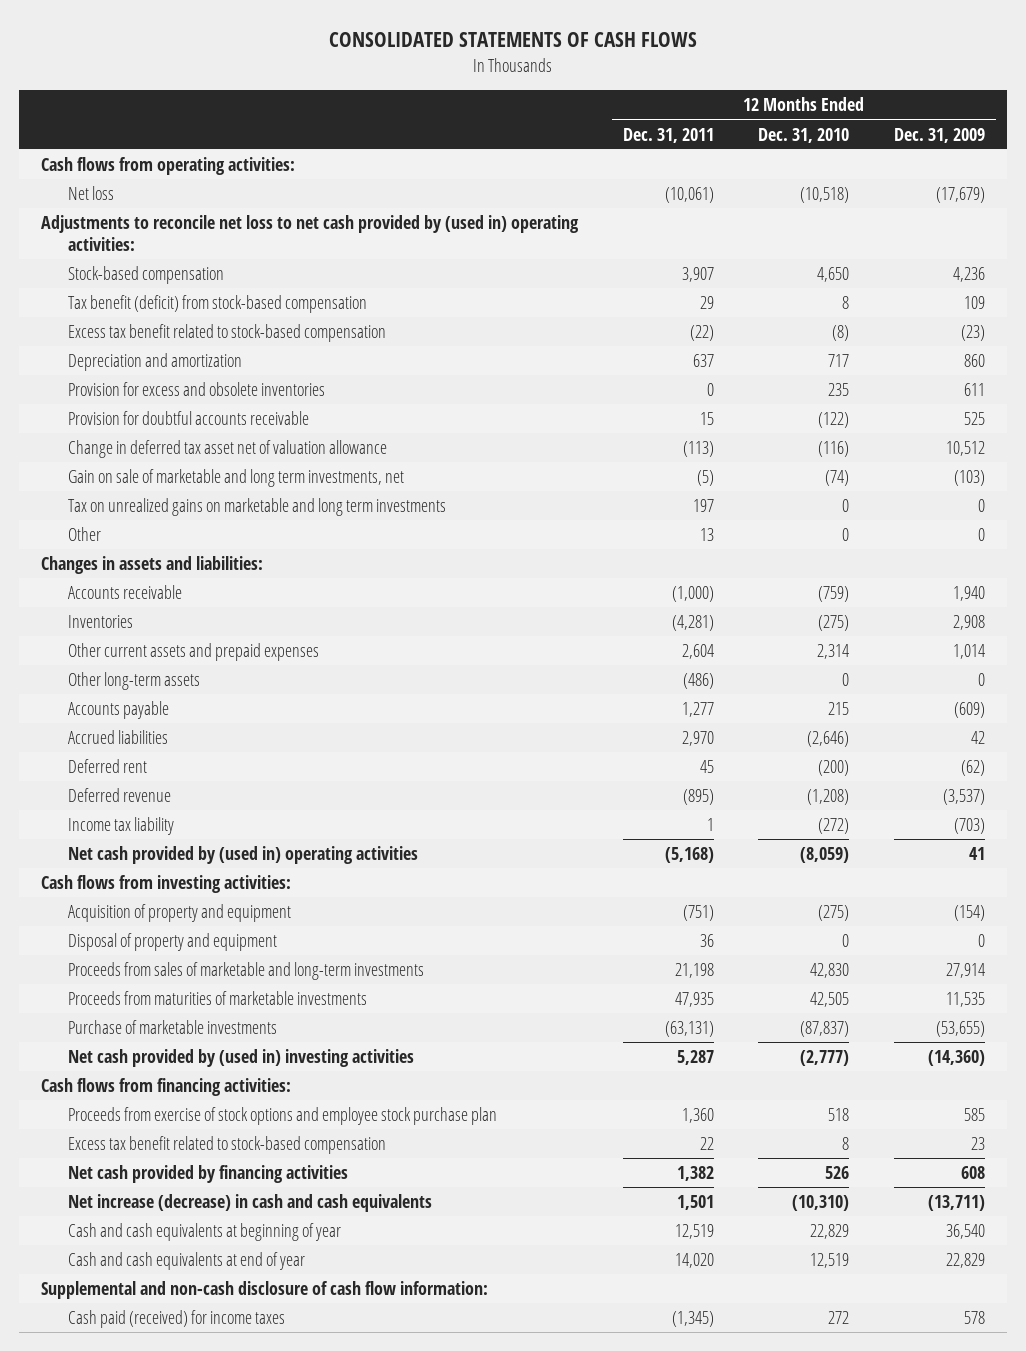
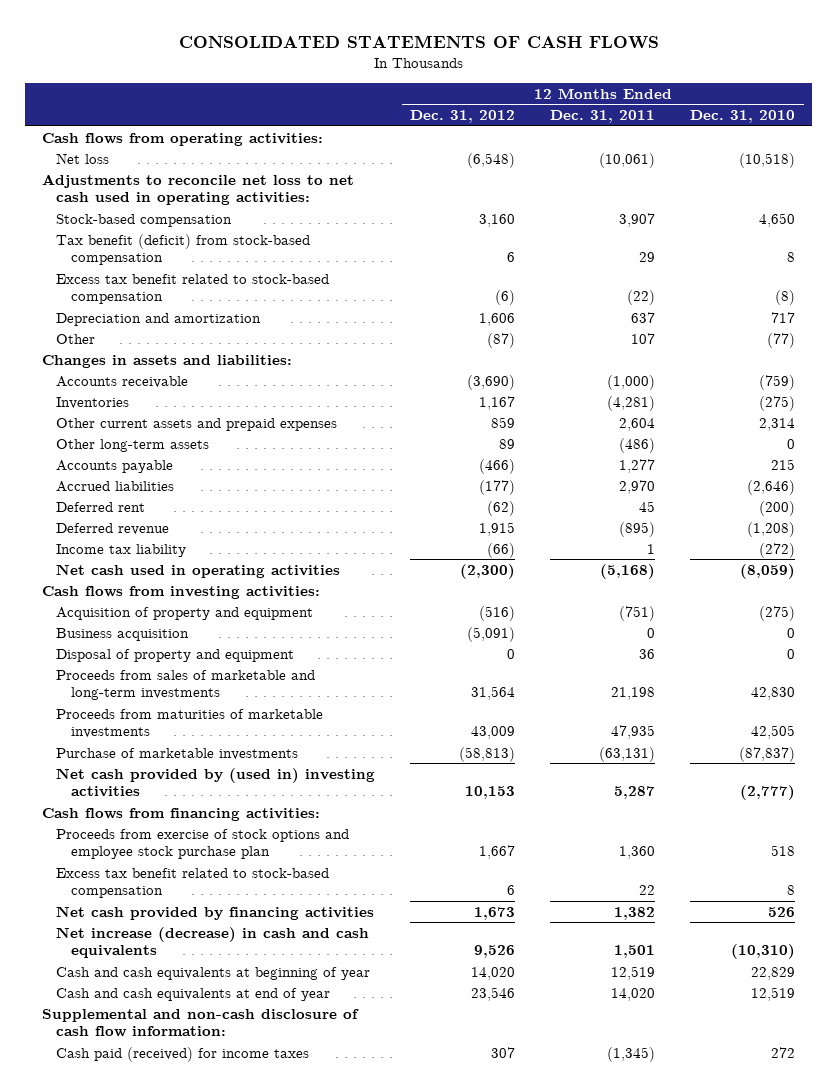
- | 12 Months Ended Dec. 31, 2011 | 12 Months Ended Dec. 31, 2010 | 12 Months Ended Dec. 31, 2009
+ | 12 Months Ended Dec. 31, 2012 | 12 Months Ended Dec. 31, 2011 | 12 Months Ended Dec. 31, 2010
- Adjustments to reconcile net loss to net cash provided by (used in) operating activities:
+ Adjustments to reconcile net loss to net cash used in operating activities:
- Provision for excess and obsolete inventories | 0 | 235 | 611
- Provision for doubtful accounts receivable | 15 | (122) | 525
- Change in deferred tax asset net of valuation allowance | (113) | (116) | 10,512
- Gain on sale of marketable and long term investments, net | (5) | (74) | (103)
- Tax on unrealized gains on marketable and long term investments | 197 | 0 | 0
- Other | 13 | 0 | 0
+ Other | (87) | 107 | (77)
- Net cash provided by (used in) operating activities | (5,168) | (8,059) | 41
+ Net cash used in operating activities | (2,300) | (5,168) | (8,059)
+ Business acquisition | (5,091) | 0 | 0

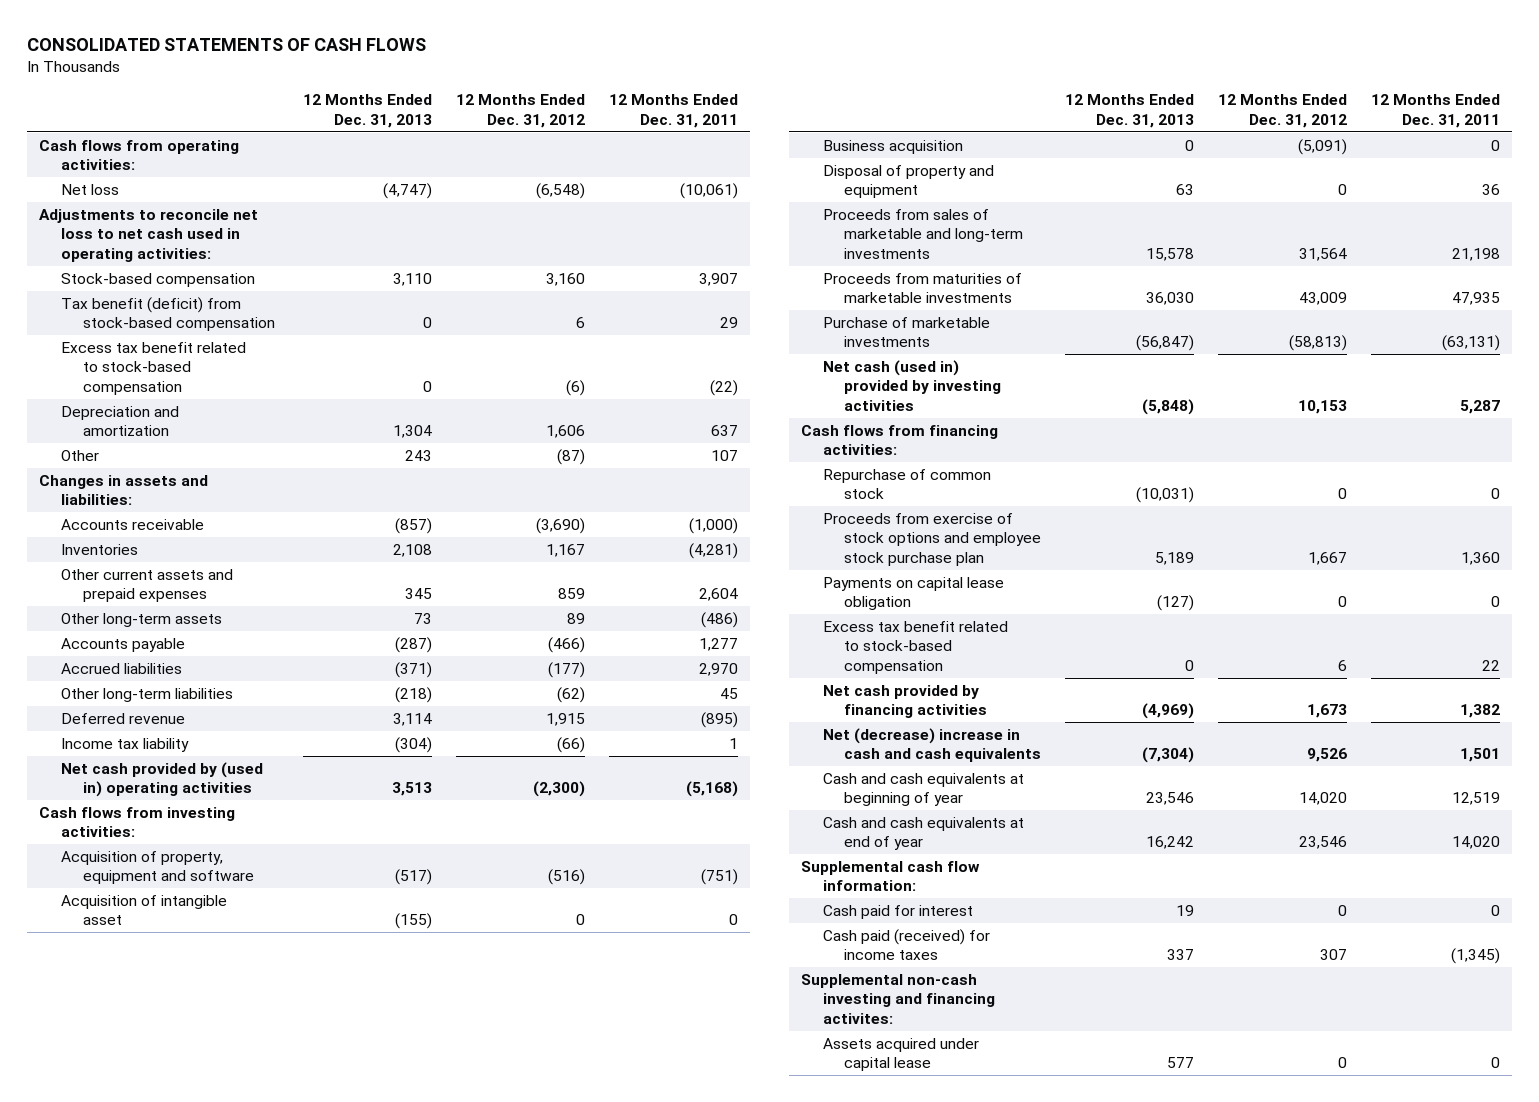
- | 12 Months Ended Dec. 31, 2012 | 12 Months Ended Dec. 31, 2011 | 12 Months Ended Dec. 31, 2010
+ | 12 Months Ended Dec. 31, 2013 | 12 Months Ended Dec. 31, 2012 | 12 Months Ended Dec. 31, 2011
- Deferred rent | (62) | 45 | (200)
+ Other long-term liabilities | (218) | (62) | 45
- Net cash used in operating activities | (2,300) | (5,168) | (8,059)
+ Net cash provided by (used in) operating activities | 3,513 | (2,300) | (5,168)
- Acquisition of property and equipment | (516) | (751) | (275)
+ Acquisition of property, equipment and software | (517) | (516) | (751)
+ Acquisition of intangible asset | (155) | 0 | 0
- Net cash provided by (used in) investing activities | 10,153 | 5,287 | (2,777)
+ Net cash (used in) provided by investing activities | (5,848) | 10,153 | 5,287
+ Repurchase of common stock | (10,031) | 0 | 0
+ Payments on capital lease obligation | (127) | 0 | 0
- Net increase (decrease) in cash and cash equivalents | 9,526 | 1,501 | (10,310)
+ Net (decrease) increase in cash and cash equivalents | (7,304) | 9,526 | 1,501
- Supplemental and non-cash disclosure of cash flow information:
+ Supplemental cash flow information:
+ Cash paid for interest | 19 | 0 | 0
+ Supplemental non-cash investing and financing activites:
+ Assets acquired under capital lease | 577 | 0 | 0

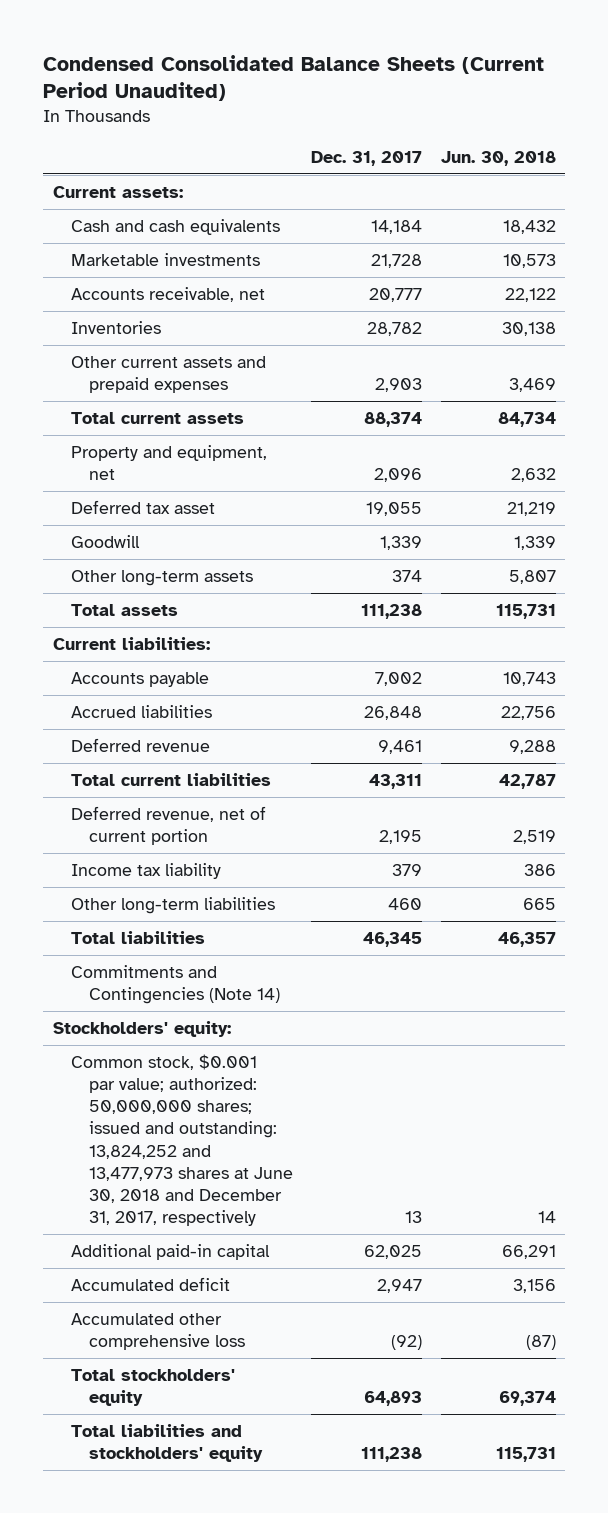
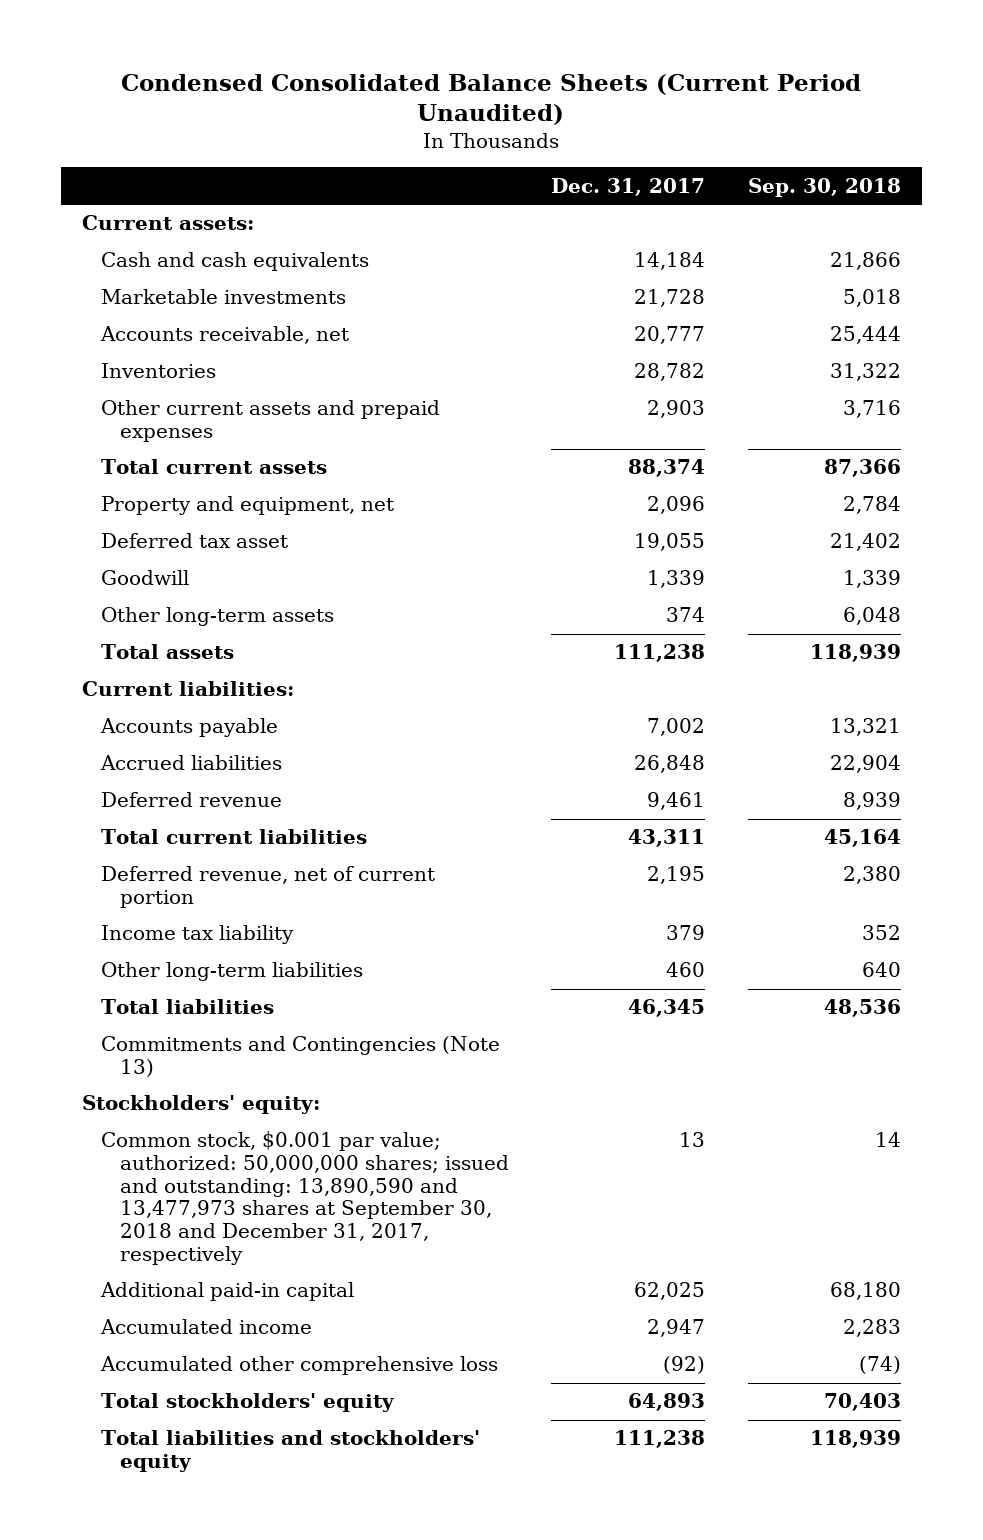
- | Dec. 31, 2017 | Jun. 30, 2018
+ | Dec. 31, 2017 | Sep. 30, 2018
- Commitments and Contingencies (Note 14)
+ Commitments and Contingencies (Note 13)
- Common stock, $0.001 par value; authorized: 50,000,000 shares; issued and outstanding: 13,824,252 and 13,477,973 shares at June 30, 2018 and December 31, 2017, respectively | 13 | 14
+ Common stock, $0.001 par value; authorized: 50,000,000 shares; issued and outstanding: 13,890,590 and 13,477,973 shares at September 30, 2018 and December 31, 2017, respectively | 13 | 14
- Accumulated deficit | 2,947 | 3,156
+ Accumulated income | 2,947 | 2,283

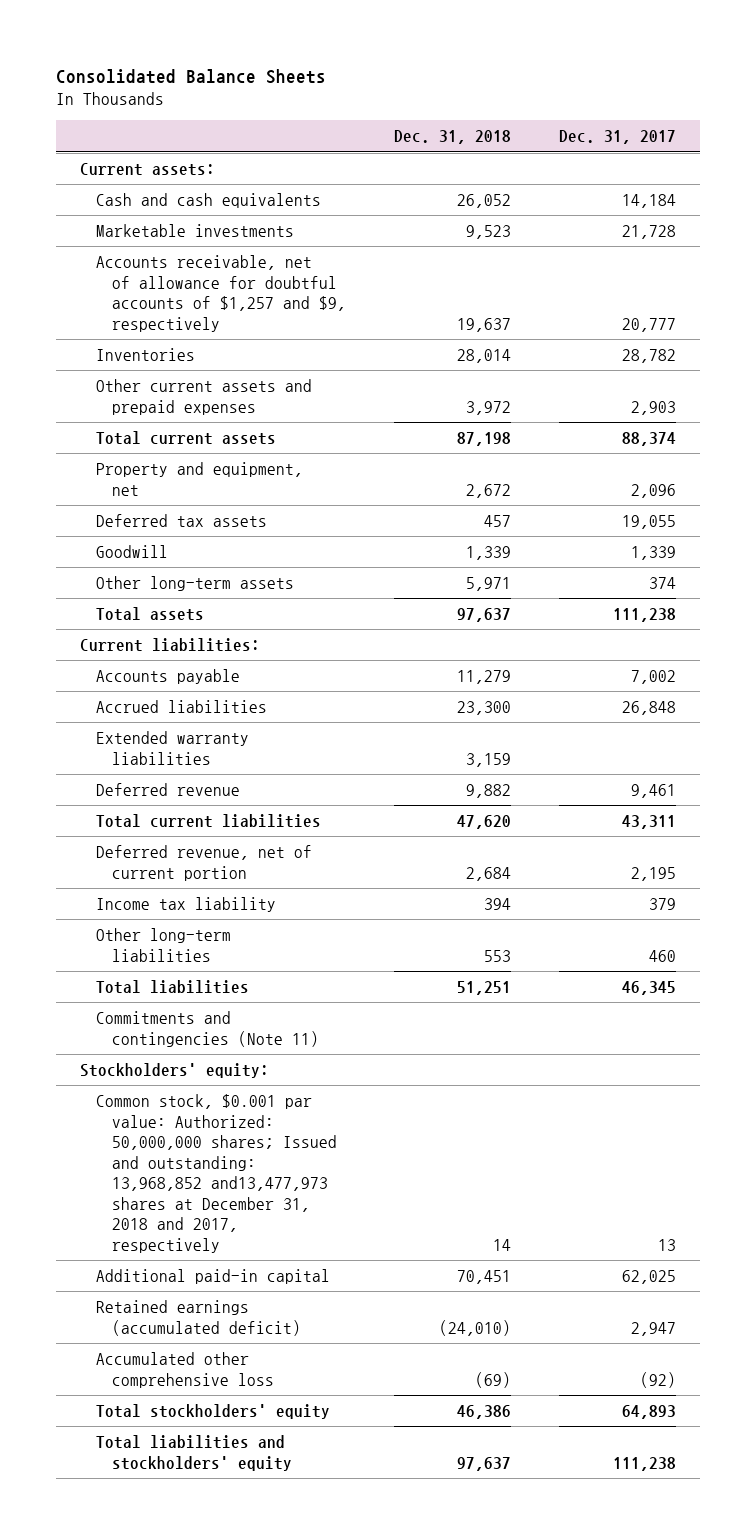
- Condensed Consolidated Balance Sheets (Current Period Unaudited)
+ Consolidated Balance Sheets
- | Dec. 31, 2017 | Sep. 30, 2018
+ | Dec. 31, 2018 | Dec. 31, 2017
- Accounts receivable, net | 20,777 | 25,444
+ Accounts receivable, net of allowance for doubtful accounts of $1,257 and $9, respectively | 19,637 | 20,777
- Deferred tax asset | 19,055 | 21,402
+ Deferred tax assets | 457 | 19,055
+ Extended warranty liabilities | 3,159 |
- Commitments and Contingencies (Note 13)
+ Commitments and contingencies (Note 11)
- Common stock, $0.001 par value; authorized: 50,000,000 shares; issued and outstanding: 13,890,590 and 13,477,973 shares at September 30, 2018 and December 31, 2017, respectively | 13 | 14
+ Common stock, $0.001 par value: Authorized: 50,000,000 shares; Issued and outstanding: 13,968,852 and13,477,973 shares at December 31, 2018 and 2017, respectively | 14 | 13
- Accumulated income | 2,947 | 2,283
+ Retained earnings (accumulated deficit) | (24,010) | 2,947

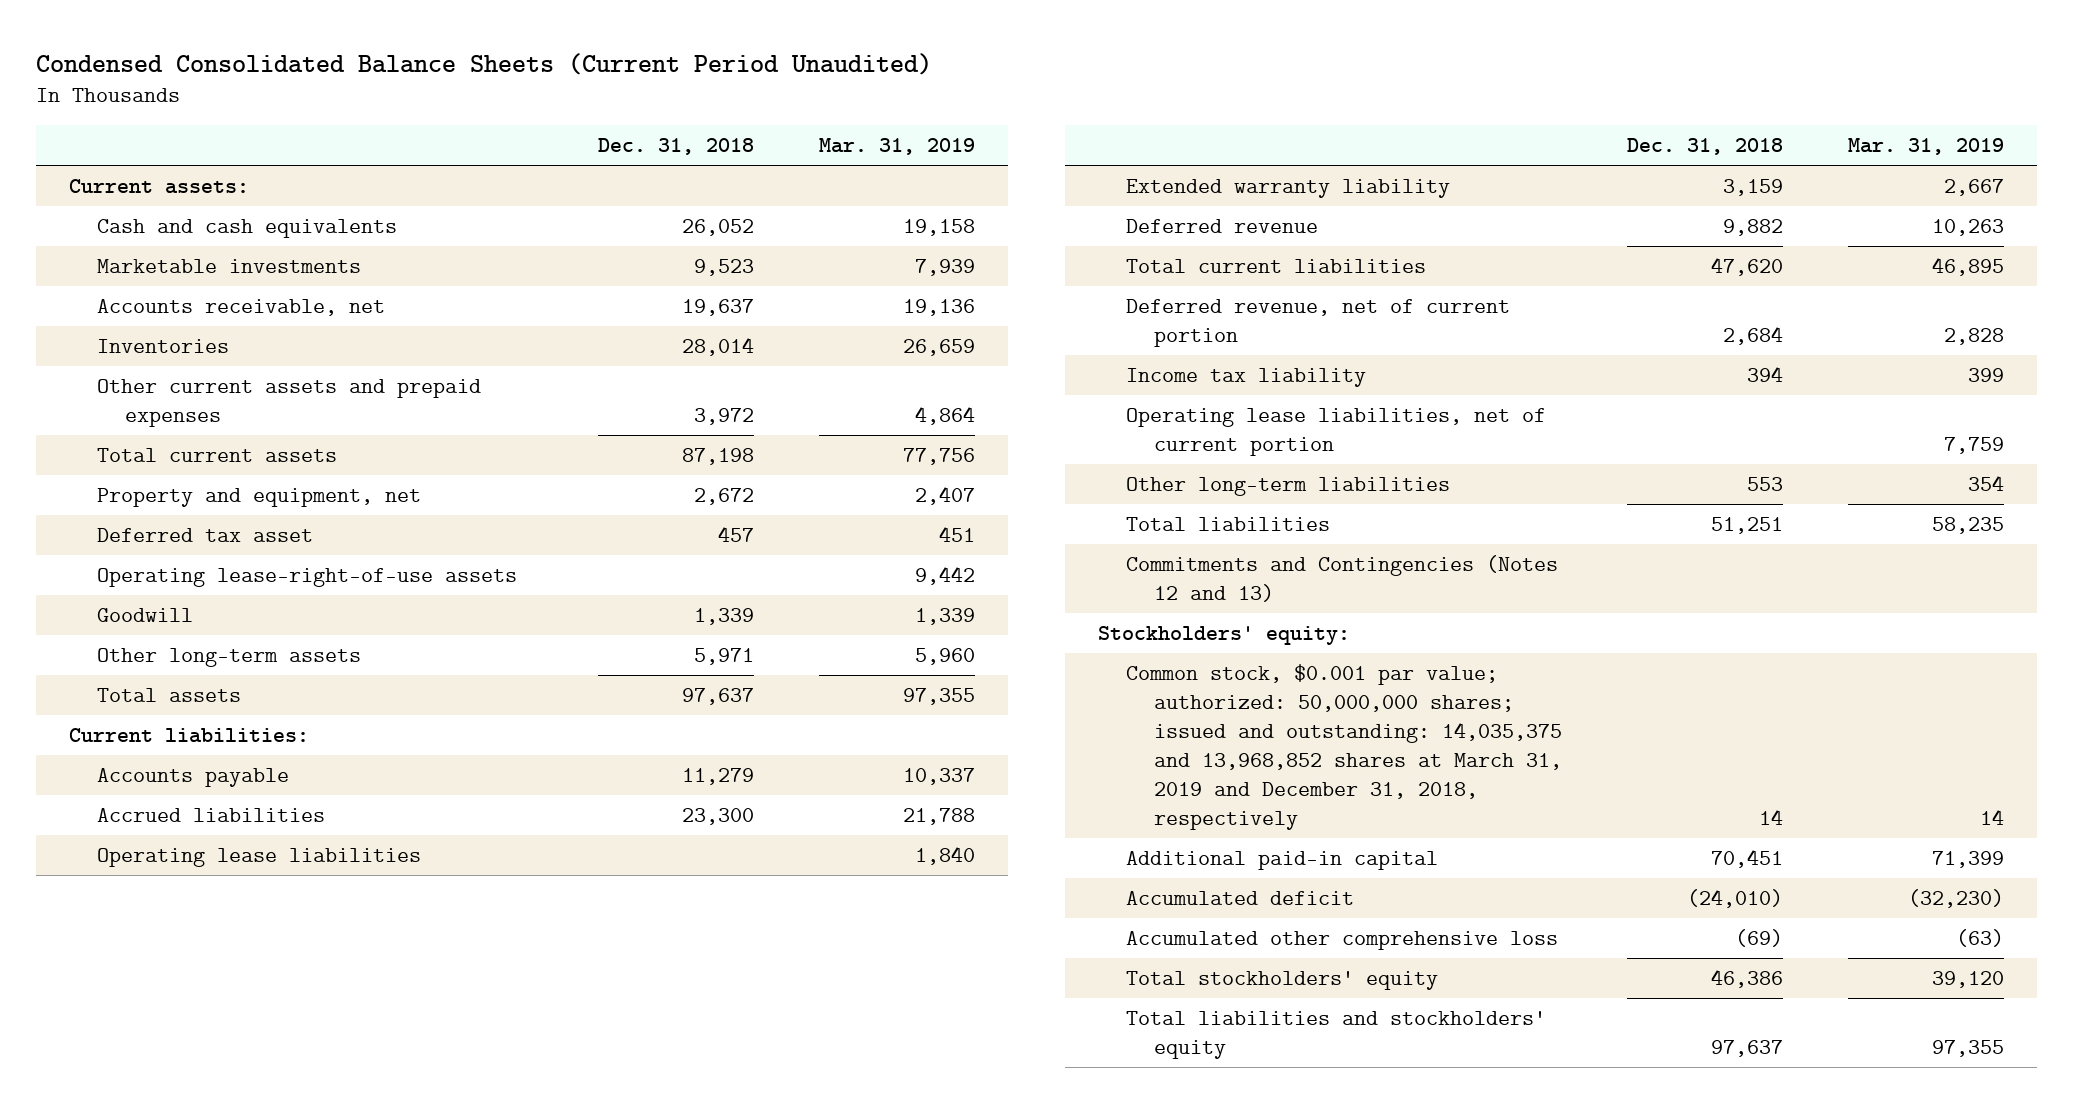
- Consolidated Balance Sheets
+ Condensed Consolidated Balance Sheets (Current Period Unaudited)
- | Dec. 31, 2018 | Dec. 31, 2017
+ | Dec. 31, 2018 | Mar. 31, 2019
- Accounts receivable, net of allowance for doubtful accounts of $1,257 and $9, respectively | 19,637 | 20,777
+ Accounts receivable, net | 19,637 | 19,136
- Deferred tax assets | 457 | 19,055
+ Deferred tax asset | 457 | 451
+ Operating lease-right-of-use assets | | 9,442
- Extended warranty liabilities | 3,159 |
+ Operating lease liabilities | | 1,840
+ Extended warranty liability | 3,159 | 2,667
+ Operating lease liabilities, net of current portion | | 7,759
- Commitments and contingencies (Note 11)
+ Commitments and Contingencies (Notes 12 and 13)
- Common stock, $0.001 par value: Authorized: 50,000,000 shares; Issued and outstanding: 13,968,852 and13,477,973 shares at December 31, 2018 and 2017, respectively | 14 | 13
+ Common stock, $0.001 par value; authorized: 50,000,000 shares; issued and outstanding: 14,035,375 and 13,968,852 shares at March 31, 2019 and December 31, 2018, respectively | 14 | 14
- Retained earnings (accumulated deficit) | (24,010) | 2,947
+ Accumulated deficit | (24,010) | (32,230)

